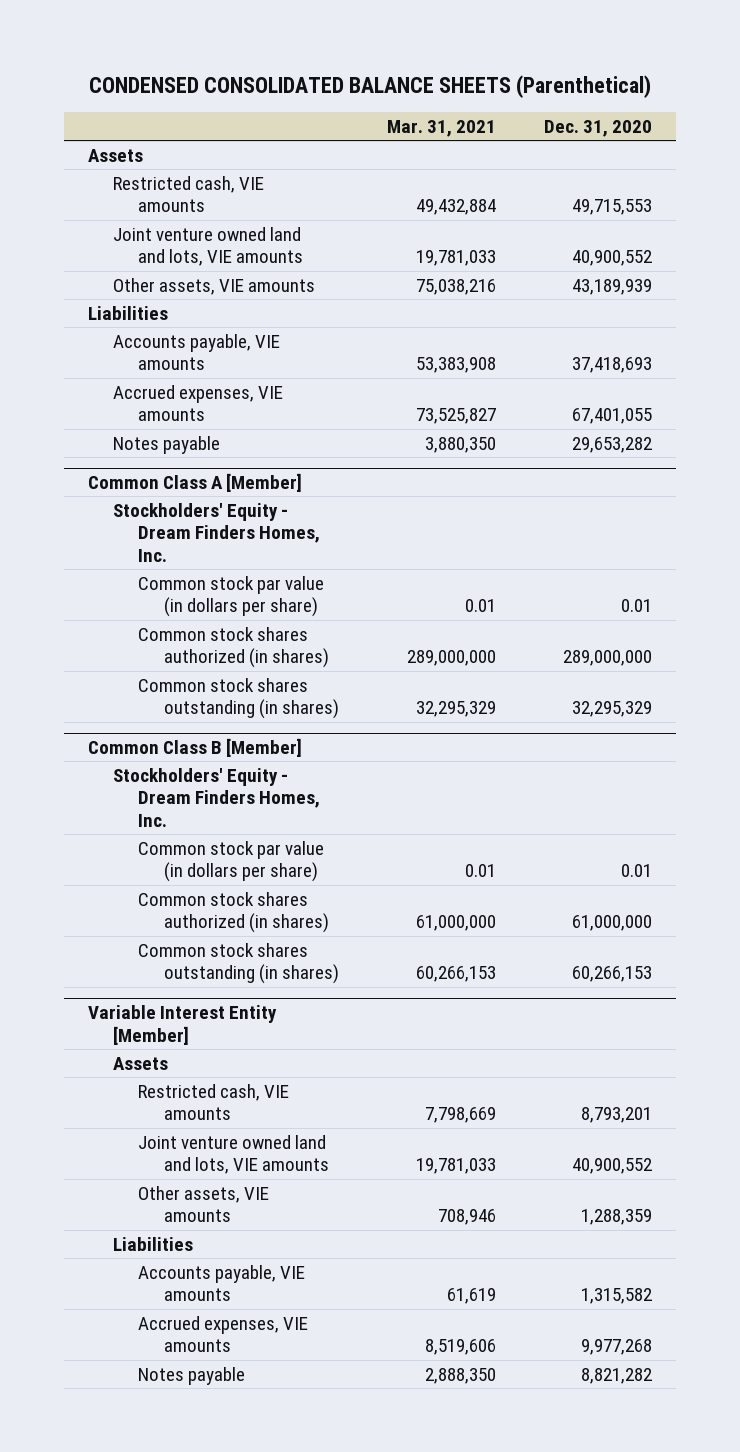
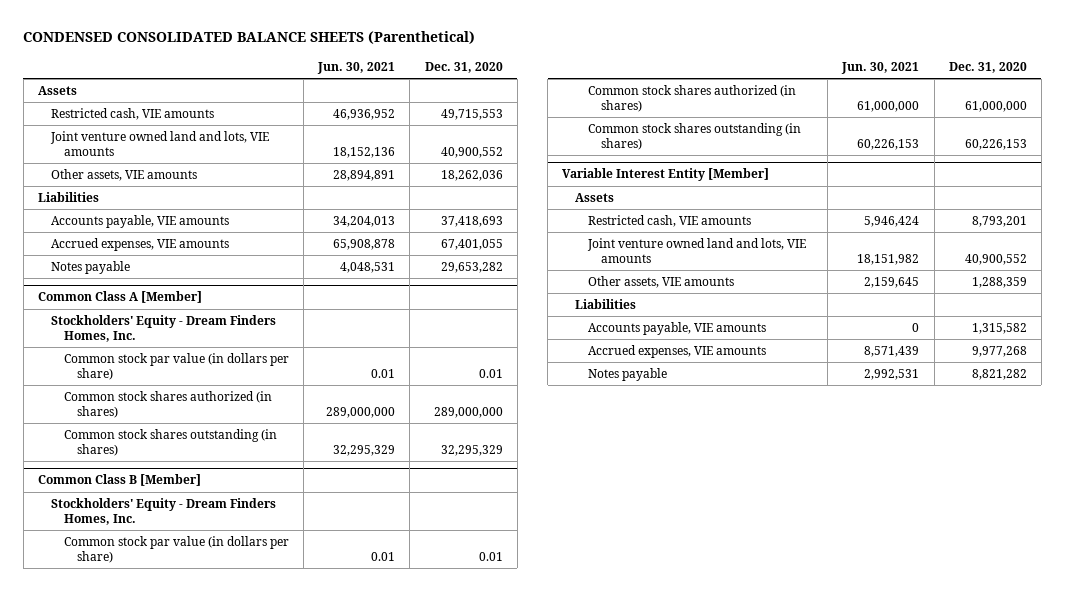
- | Mar. 31, 2021 | Dec. 31, 2020
+ | Jun. 30, 2021 | Dec. 31, 2020
- Other assets, VIE amounts | 75,038,216 | 43,189,939
+ Other assets, VIE amounts | 28,894,891 | 18,262,036
@ Common Class B [Member]
- Common stock shares outstanding (in shares) | 60,266,153 | 60,266,153
+ Common stock shares outstanding (in shares) | 60,226,153 | 60,226,153

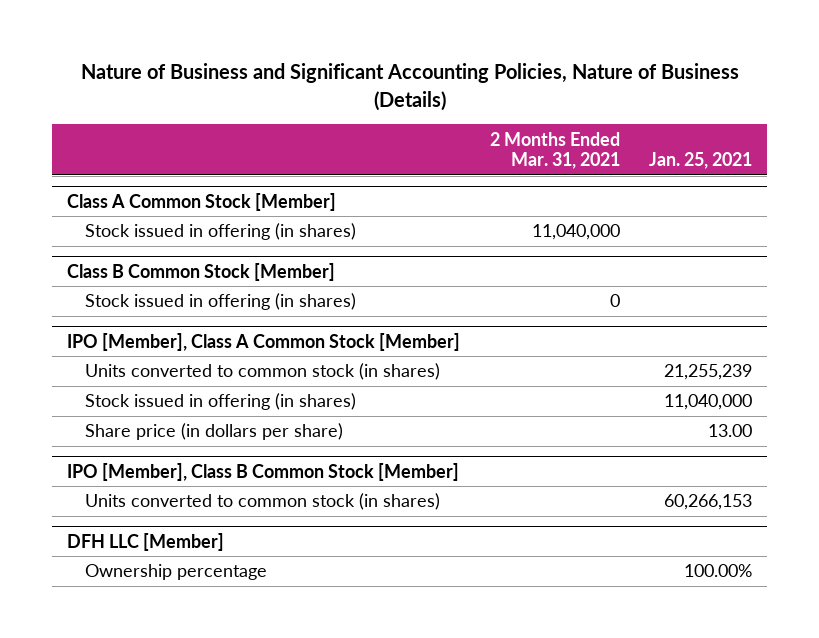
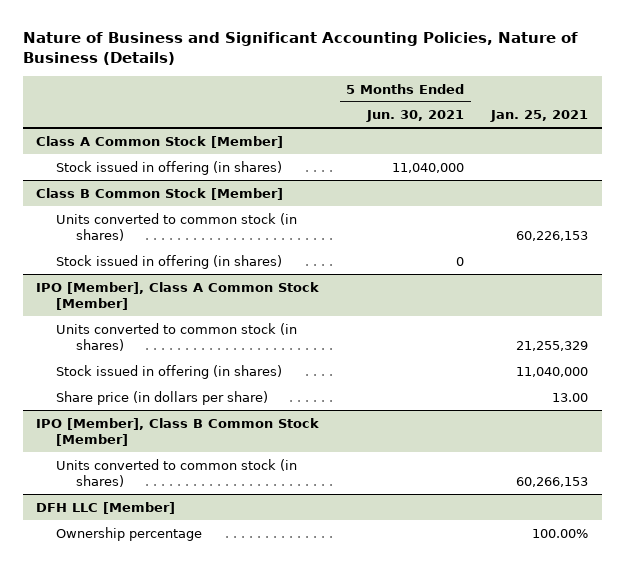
- | 2 Months Ended Mar. 31, 2021 | Jan. 25, 2021
+ | 5 Months Ended Jun. 30, 2021 | Jan. 25, 2021
@ Class B Common Stock [Member]
+ Units converted to common stock (in shares) | | 60,226,153
@ IPO [Member], Class A Common Stock [Member]
- Units converted to common stock (in shares) | | 21,255,239
+ Units converted to common stock (in shares) | | 21,255,329

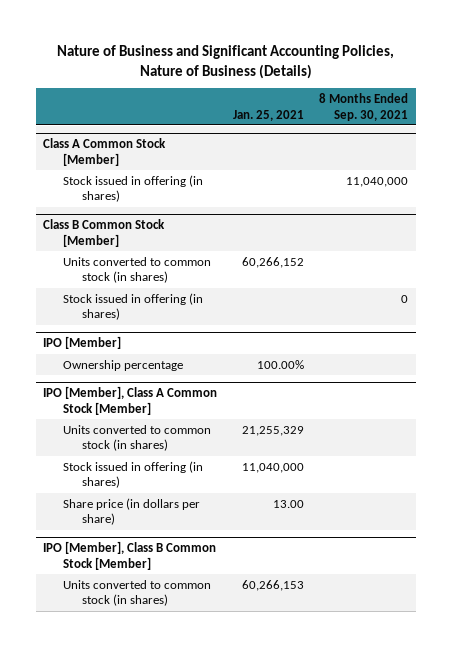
- | 5 Months Ended Jun. 30, 2021 | Jan. 25, 2021
+ | Jan. 25, 2021 | 8 Months Ended Sep. 30, 2021
@ Class B Common Stock [Member]
- Units converted to common stock (in shares) | | 60,226,153
+ Units converted to common stock (in shares) | 60,266,152 |
+ IPO [Member]
+ Ownership percentage | 100.00% |
- DFH LLC [Member]
- Ownership percentage | | 100.00%

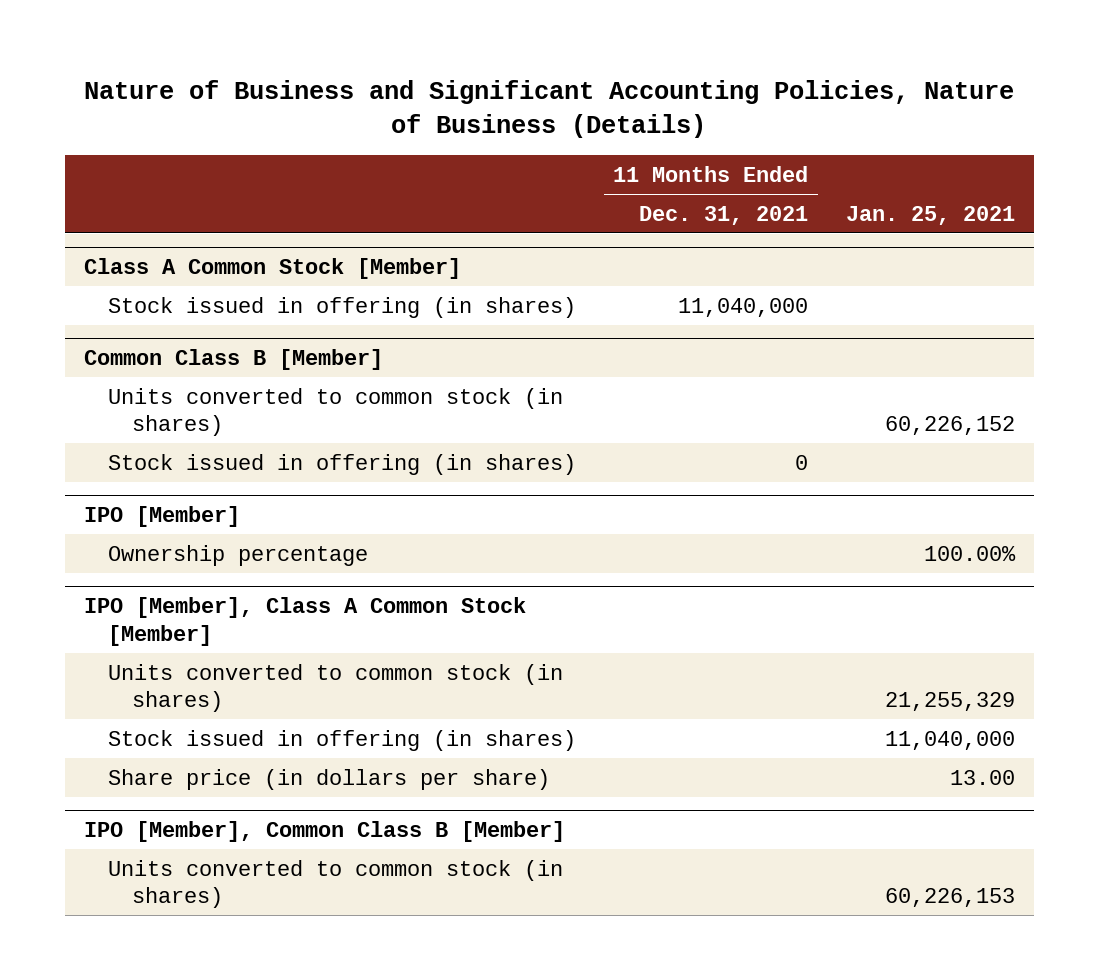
- | Jan. 25, 2021 | 8 Months Ended Sep. 30, 2021
+ | 11 Months Ended Dec. 31, 2021 | Jan. 25, 2021
- Class B Common Stock [Member]
- Units converted to common stock (in shares) | 60,266,152 |
+ Common Class B [Member]
+ Units converted to common stock (in shares) | | 60,226,152
- IPO [Member], Class B Common Stock [Member]
- Units converted to common stock (in shares) | 60,266,153 |
+ IPO [Member], Common Class B [Member]
+ Units converted to common stock (in shares) | | 60,226,153

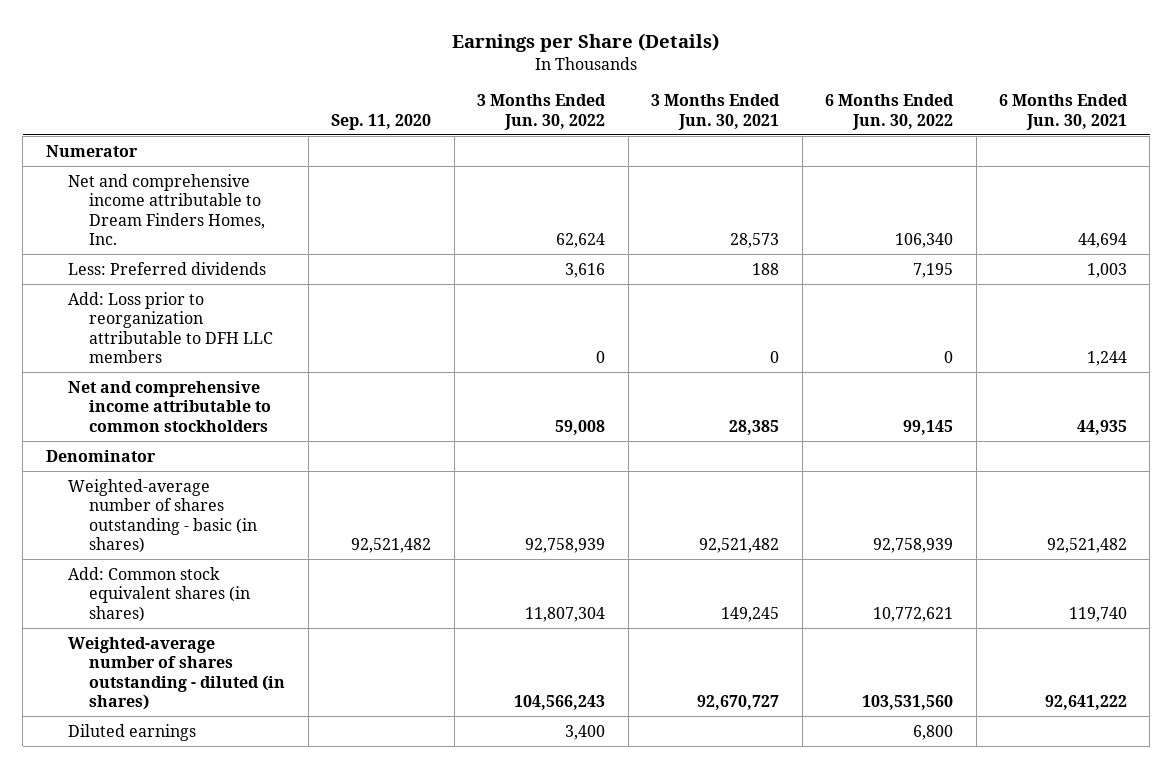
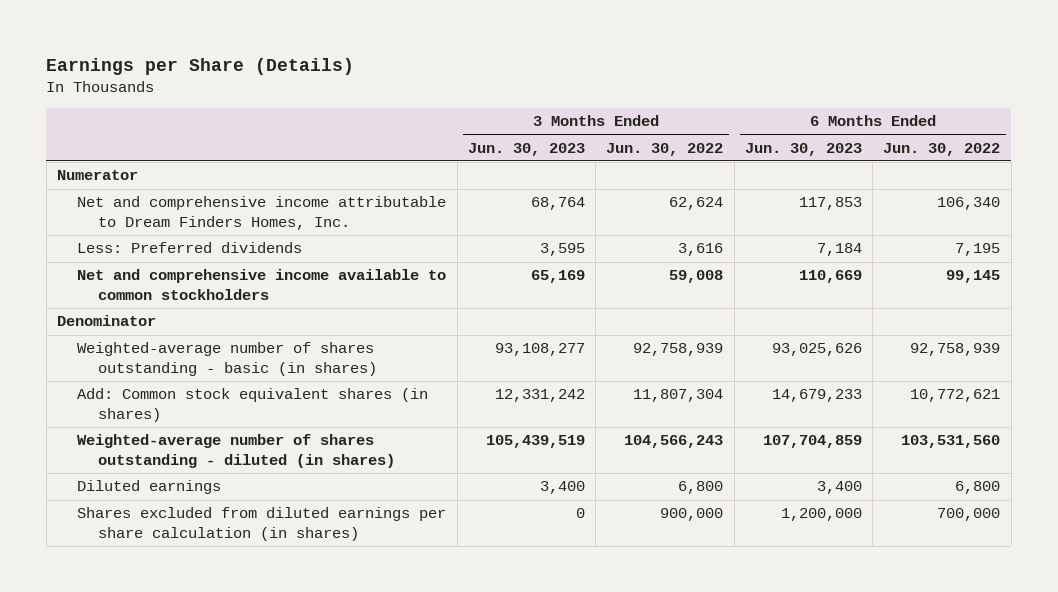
- | Sep. 11, 2020 | 3 Months Ended Jun. 30, 2022 | 3 Months Ended Jun. 30, 2021 | 6 Months Ended Jun. 30, 2022 | 6 Months Ended Jun. 30, 2021
+ | 3 Months Ended Jun. 30, 2023 | 3 Months Ended Jun. 30, 2022 | 6 Months Ended Jun. 30, 2023 | 6 Months Ended Jun. 30, 2022
- Add: Loss prior to reorganization attributable to DFH LLC members | | 0 | 0 | 0 | 1,244
- Net and comprehensive income attributable to common stockholders | | 59,008 | 28,385 | 99,145 | 44,935
+ Net and comprehensive income available to common stockholders | 65,169 | 59,008 | 110,669 | 99,145
- Diluted earnings | | 3,400 | | 6,800 |
+ Diluted earnings | 3,400 | 6,800 | 3,400 | 6,800
+ Shares excluded from diluted earnings per share calculation (in shares) | 0 | 900,000 | 1,200,000 | 700,000

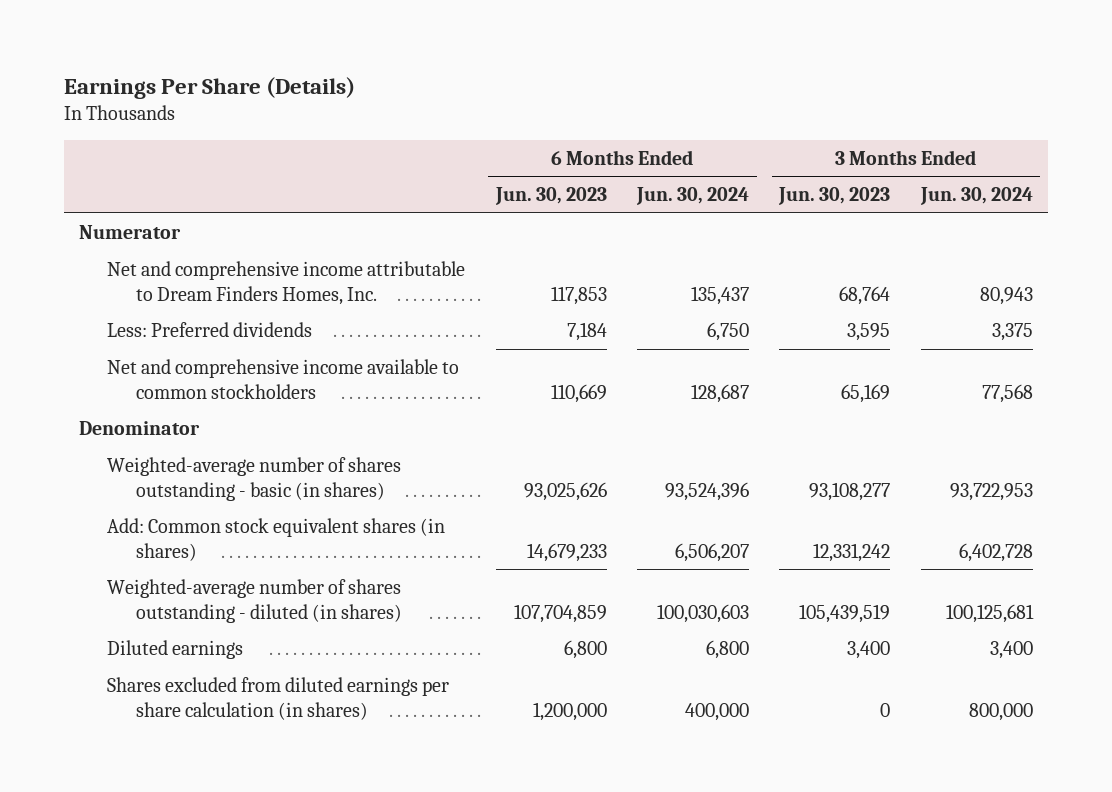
- Earnings per Share (Details)
+ Earnings Per Share (Details)
- | 3 Months Ended Jun. 30, 2023 | 3 Months Ended Jun. 30, 2022 | 6 Months Ended Jun. 30, 2023 | 6 Months Ended Jun. 30, 2022
+ | 6 Months Ended Jun. 30, 2023 | 6 Months Ended Jun. 30, 2024 | 3 Months Ended Jun. 30, 2023 | 3 Months Ended Jun. 30, 2024
- Diluted earnings | 3,400 | 6,800 | 3,400 | 6,800
+ Diluted earnings | 6,800 | 6,800 | 3,400 | 3,400

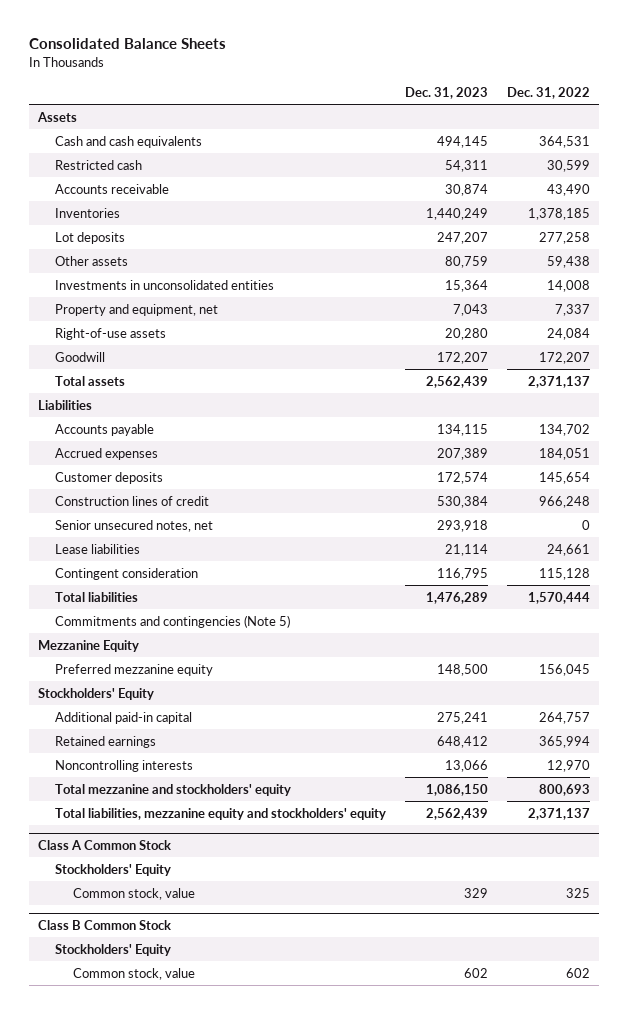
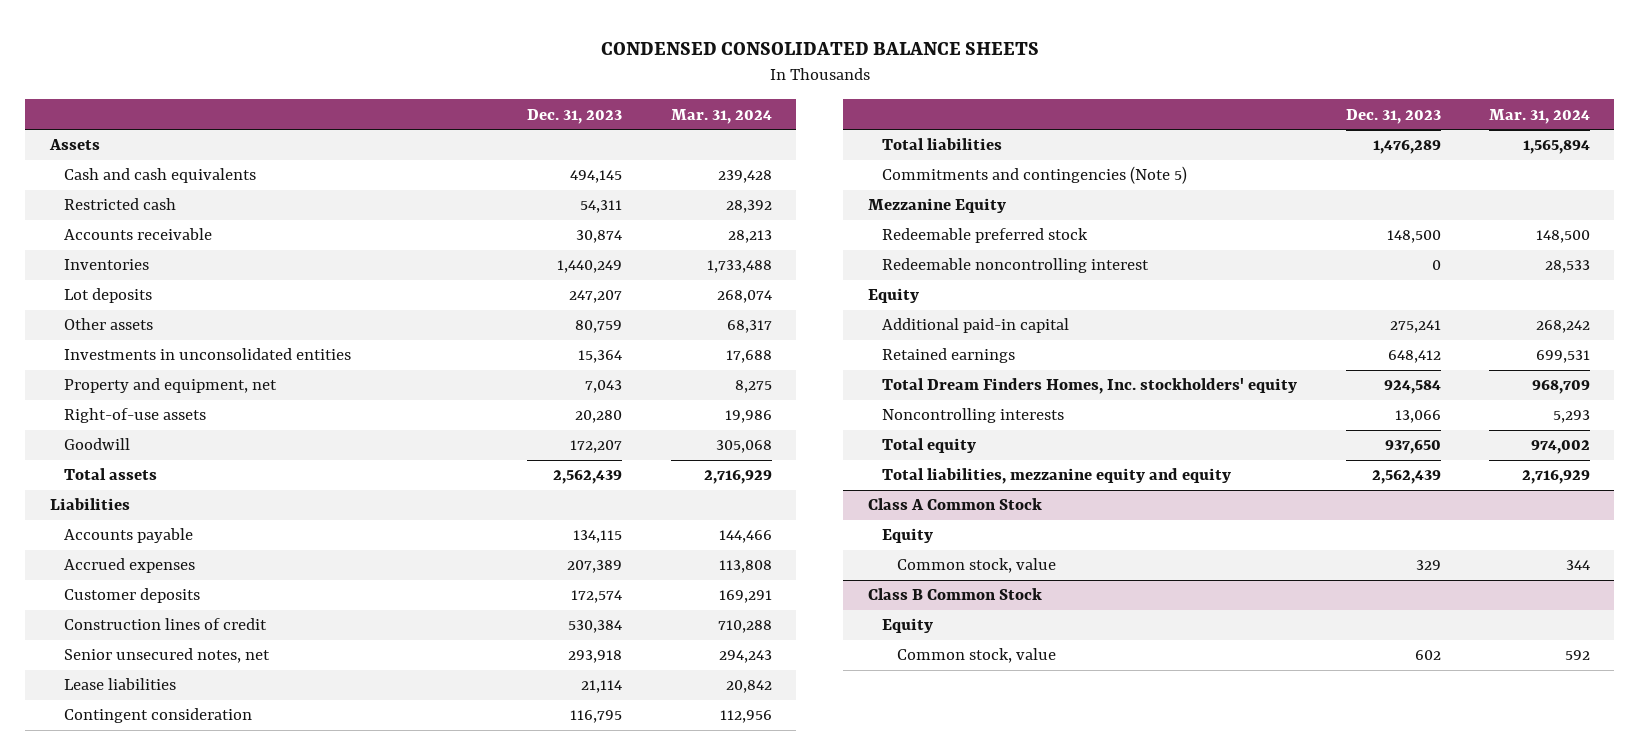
- Consolidated Balance Sheets
+ CONDENSED CONSOLIDATED BALANCE SHEETS
- | Dec. 31, 2023 | Dec. 31, 2022
+ | Dec. 31, 2023 | Mar. 31, 2024
- Preferred mezzanine equity | 148,500 | 156,045
- Stockholders' Equity
+ Redeemable preferred stock | 148,500 | 148,500
+ Redeemable noncontrolling interest | 0 | 28,533
+ Equity
+ Total Dream Finders Homes, Inc. stockholders' equity | 924,584 | 968,709
- Total mezzanine and stockholders' equity | 1,086,150 | 800,693
- Total liabilities, mezzanine equity and stockholders' equity | 2,562,439 | 2,371,137
+ Total equity | 937,650 | 974,002
+ Total liabilities, mezzanine equity and equity | 2,562,439 | 2,716,929
@ Class A Common Stock
- Stockholders' Equity
+ Equity
@ Class B Common Stock
- Stockholders' Equity
+ Equity

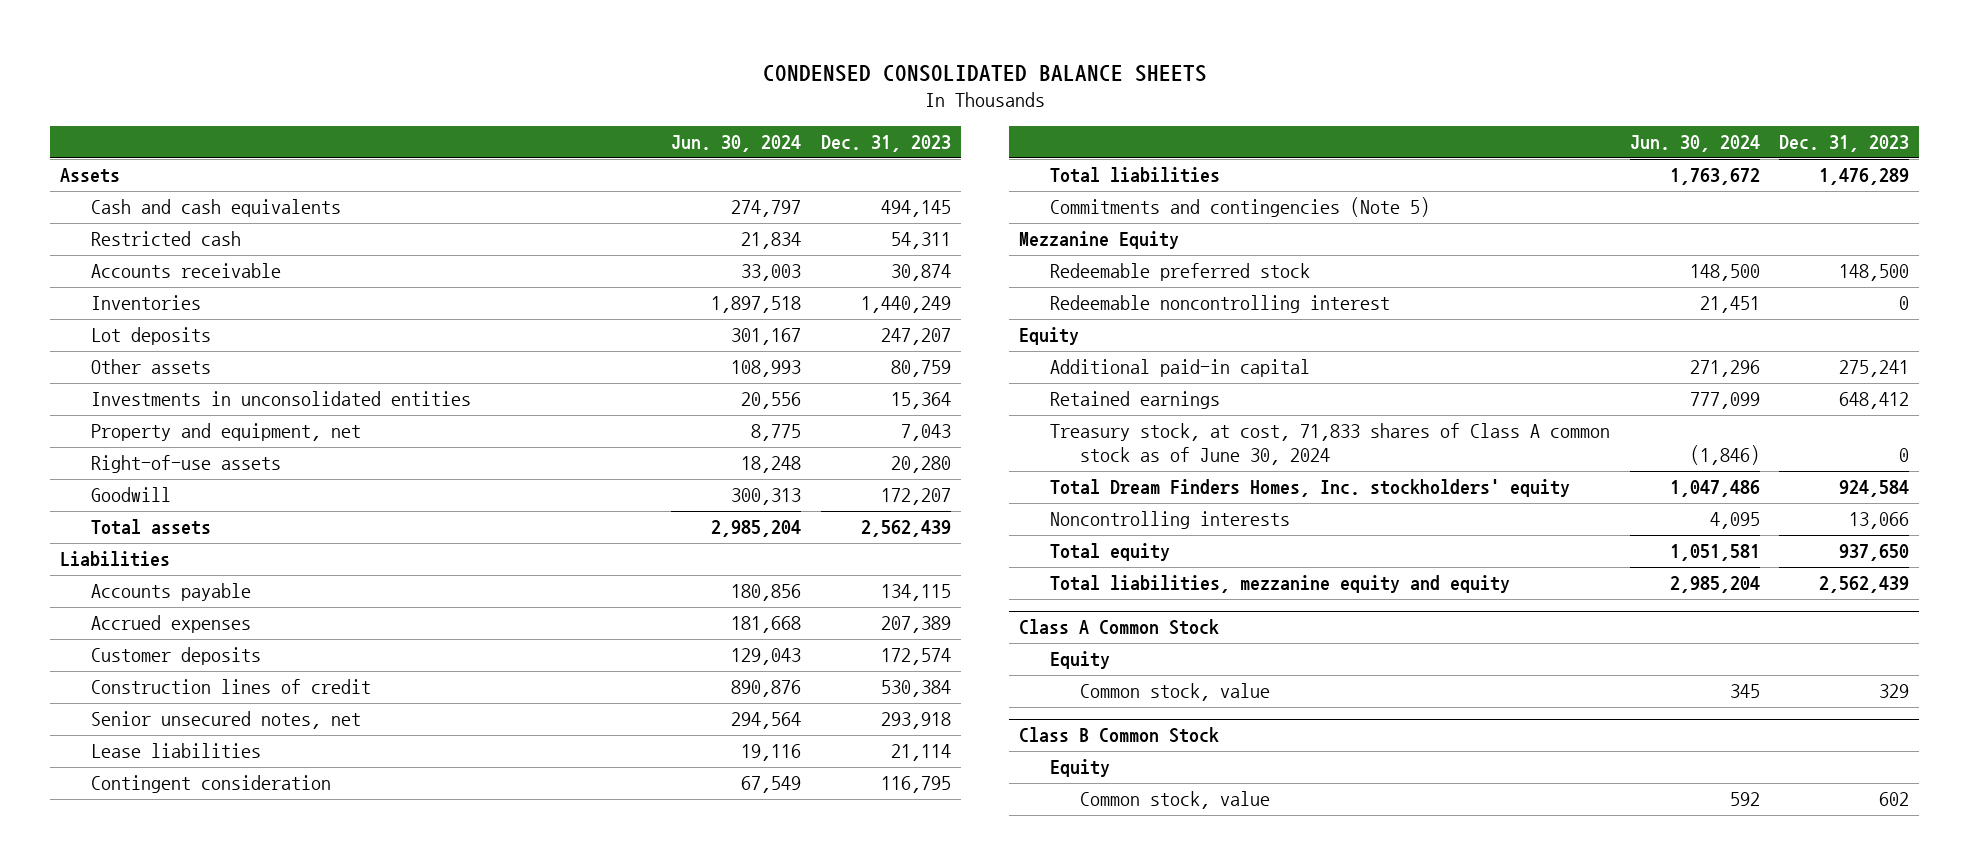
- | Dec. 31, 2023 | Mar. 31, 2024
+ | Jun. 30, 2024 | Dec. 31, 2023
+ Treasury stock, at cost, 71,833 shares of Class A common stock as of June 30, 2024 | (1,846) | 0

